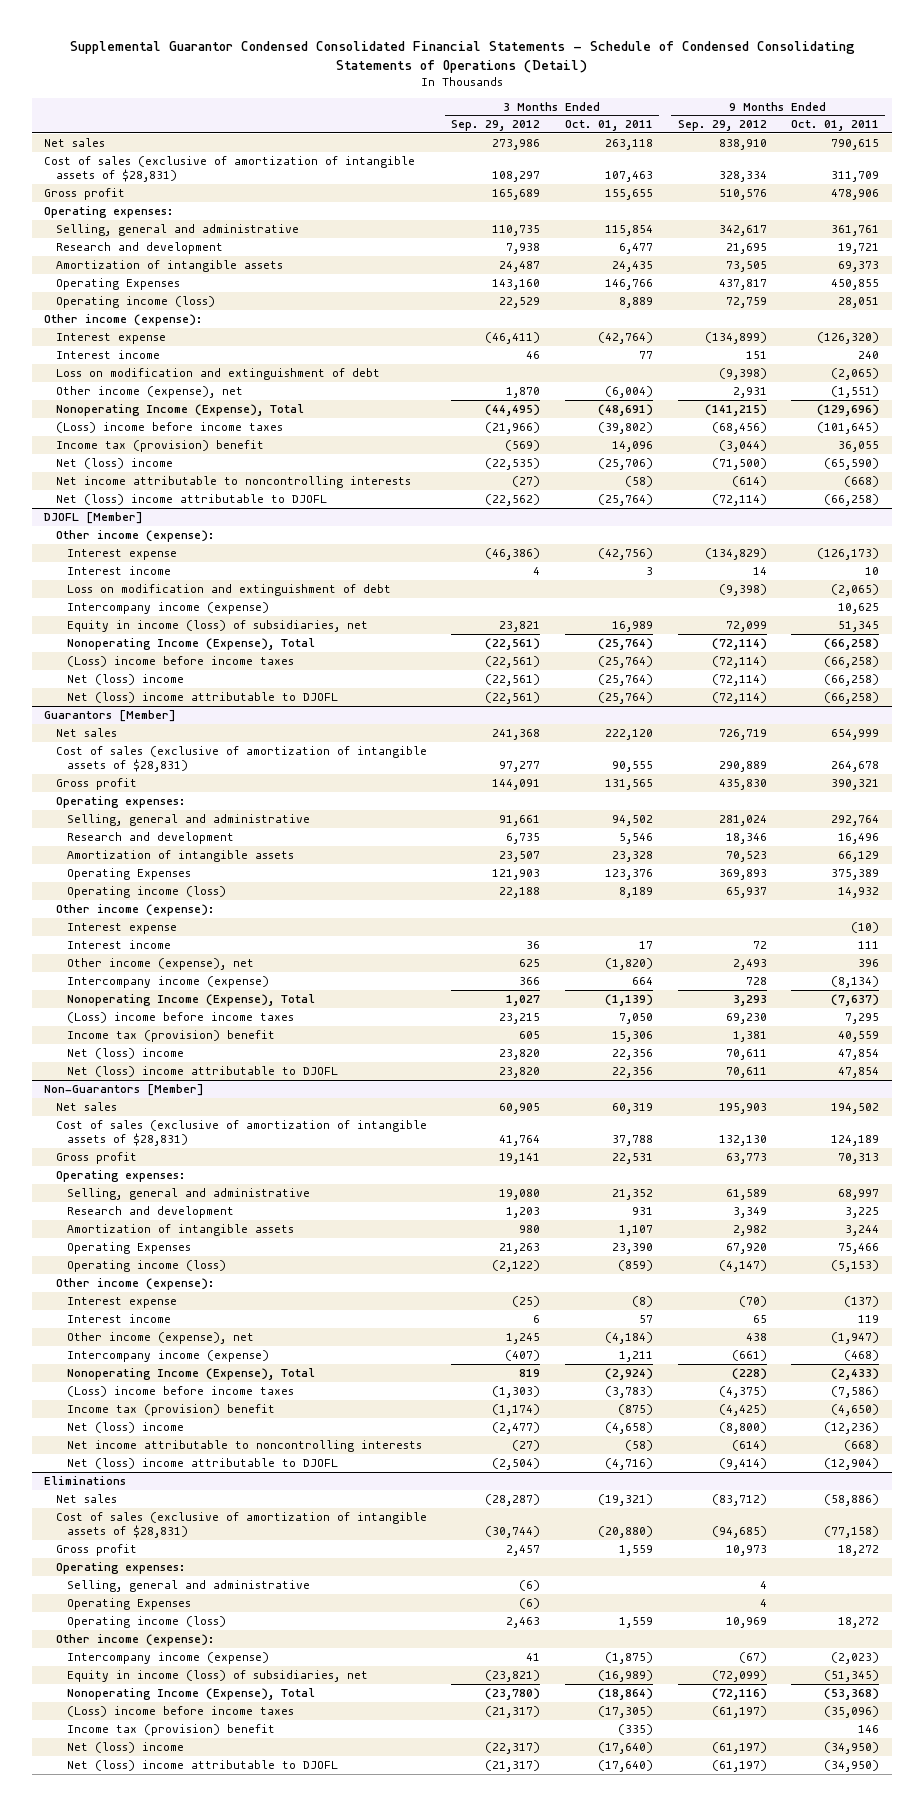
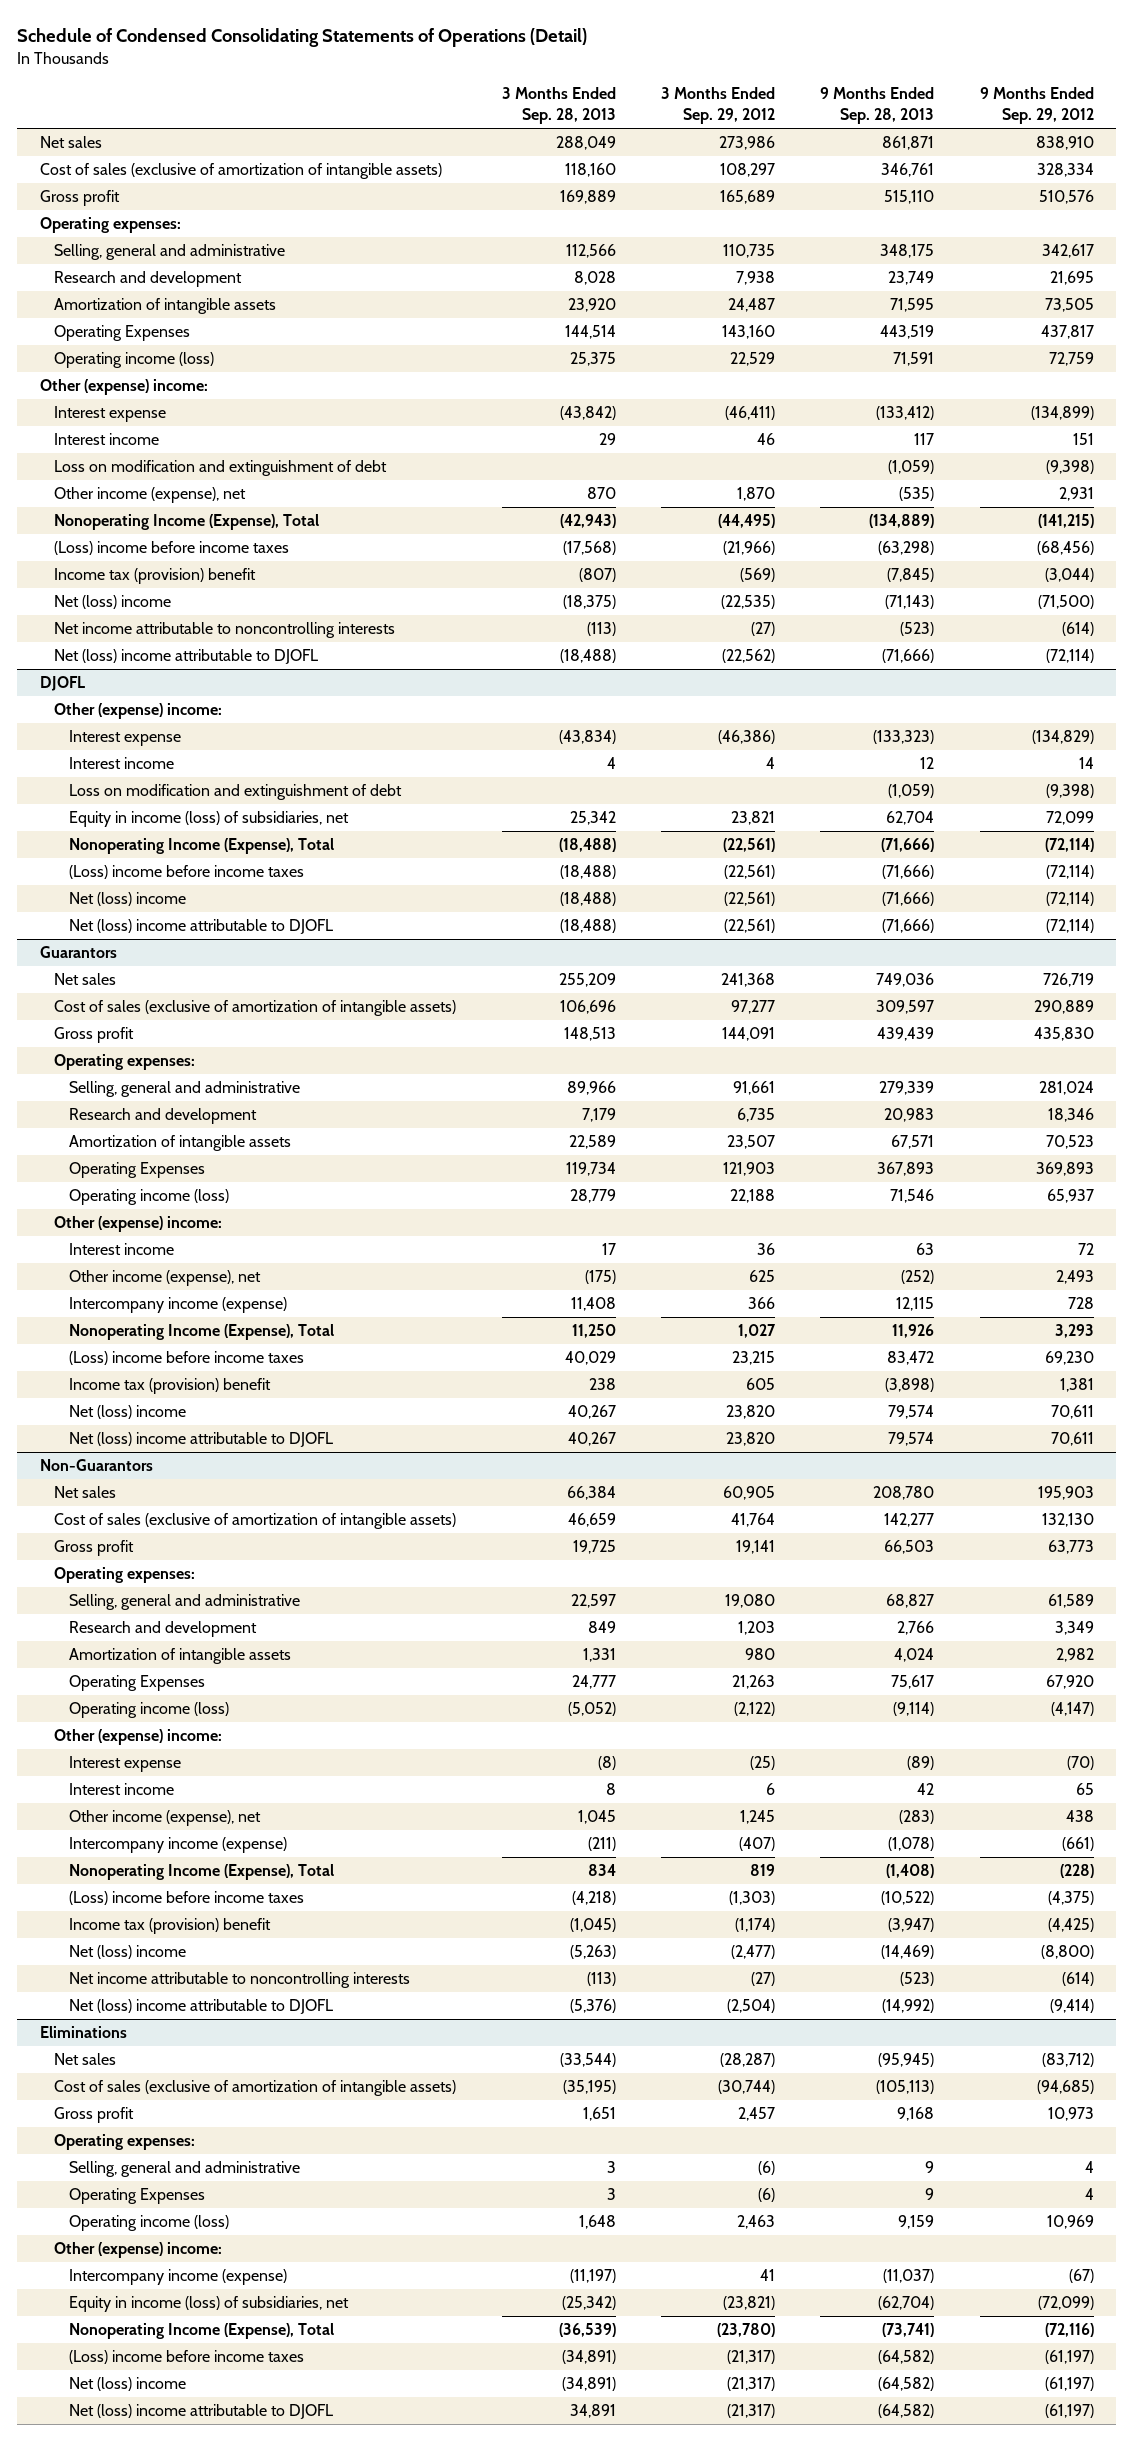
- Supplemental Guarantor Condensed Consolidated Financial Statements - Schedule of Condensed Consolidating Statements of Operations (Detail)
+ Schedule of Condensed Consolidating Statements of Operations (Detail)
- | 3 Months Ended Sep. 29, 2012 | 3 Months Ended Oct. 01, 2011 | 9 Months Ended Sep. 29, 2012 | 9 Months Ended Oct. 01, 2011
+ | 3 Months Ended Sep. 28, 2013 | 3 Months Ended Sep. 29, 2012 | 9 Months Ended Sep. 28, 2013 | 9 Months Ended Sep. 29, 2012
- Cost of sales (exclusive of amortization of intangible assets of $28,831) | 108,297 | 107,463 | 328,334 | 311,709
+ Cost of sales (exclusive of amortization of intangible assets) | 118,160 | 108,297 | 346,761 | 328,334
- Other income (expense):
+ Other (expense) income:
- DJOFL [Member]
- Other income (expense):
+ DJOFL
+ Other (expense) income:
- Intercompany income (expense) | | | | 10,625
- Guarantors [Member]
+ Guarantors
- Cost of sales (exclusive of amortization of intangible assets of $28,831) | 97,277 | 90,555 | 290,889 | 264,678
+ Cost of sales (exclusive of amortization of intangible assets) | 106,696 | 97,277 | 309,597 | 290,889
- Other income (expense):
- Interest expense | | | | (10)
+ Other (expense) income:
- Non-Guarantors [Member]
+ Non-Guarantors
- Cost of sales (exclusive of amortization of intangible assets of $28,831) | 41,764 | 37,788 | 132,130 | 124,189
+ Cost of sales (exclusive of amortization of intangible assets) | 46,659 | 41,764 | 142,277 | 132,130
- Other income (expense):
+ Other (expense) income:
@ Eliminations
- Cost of sales (exclusive of amortization of intangible assets of $28,831) | (30,744) | (20,880) | (94,685) | (77,158)
+ Cost of sales (exclusive of amortization of intangible assets) | (35,195) | (30,744) | (105,113) | (94,685)
- Other income (expense):
+ Other (expense) income:
- Income tax (provision) benefit | | (335) | | 146
- Net (loss) income | (22,317) | (17,640) | (61,197) | (34,950)
+ Net (loss) income | (34,891) | (21,317) | (64,582) | (61,197)

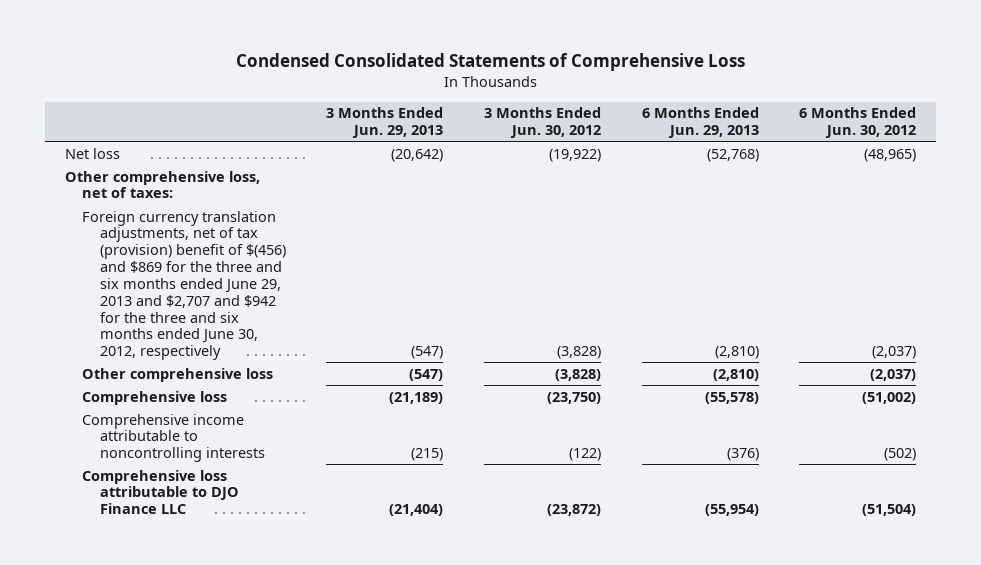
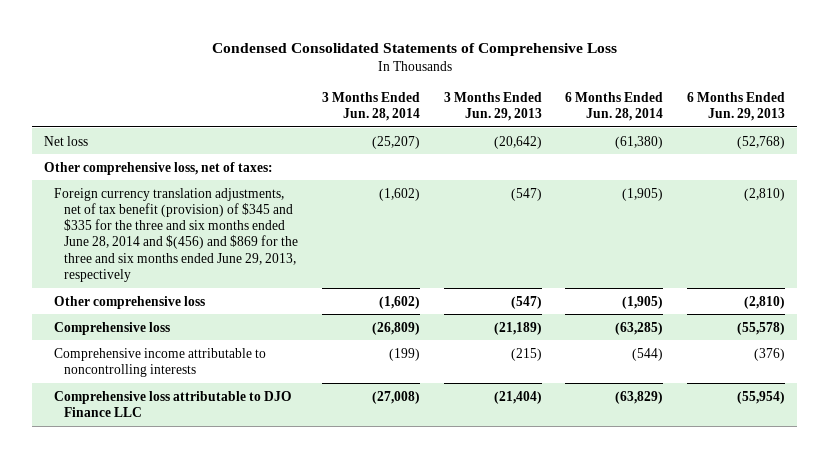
- | 3 Months Ended Jun. 29, 2013 | 3 Months Ended Jun. 30, 2012 | 6 Months Ended Jun. 29, 2013 | 6 Months Ended Jun. 30, 2012
+ | 3 Months Ended Jun. 28, 2014 | 3 Months Ended Jun. 29, 2013 | 6 Months Ended Jun. 28, 2014 | 6 Months Ended Jun. 29, 2013
- Foreign currency translation adjustments, net of tax (provision) benefit of $(456) and $869 for the three and six months ended June 29, 2013 and $2,707 and $942 for the three and six months ended June 30, 2012, respectively | (547) | (3,828) | (2,810) | (2,037)
+ Foreign currency translation adjustments, net of tax benefit (provision) of $345 and $335 for the three and six months ended June 28, 2014 and $(456) and $869 for the three and six months ended June 29, 2013, respectively | (1,602) | (547) | (1,905) | (2,810)

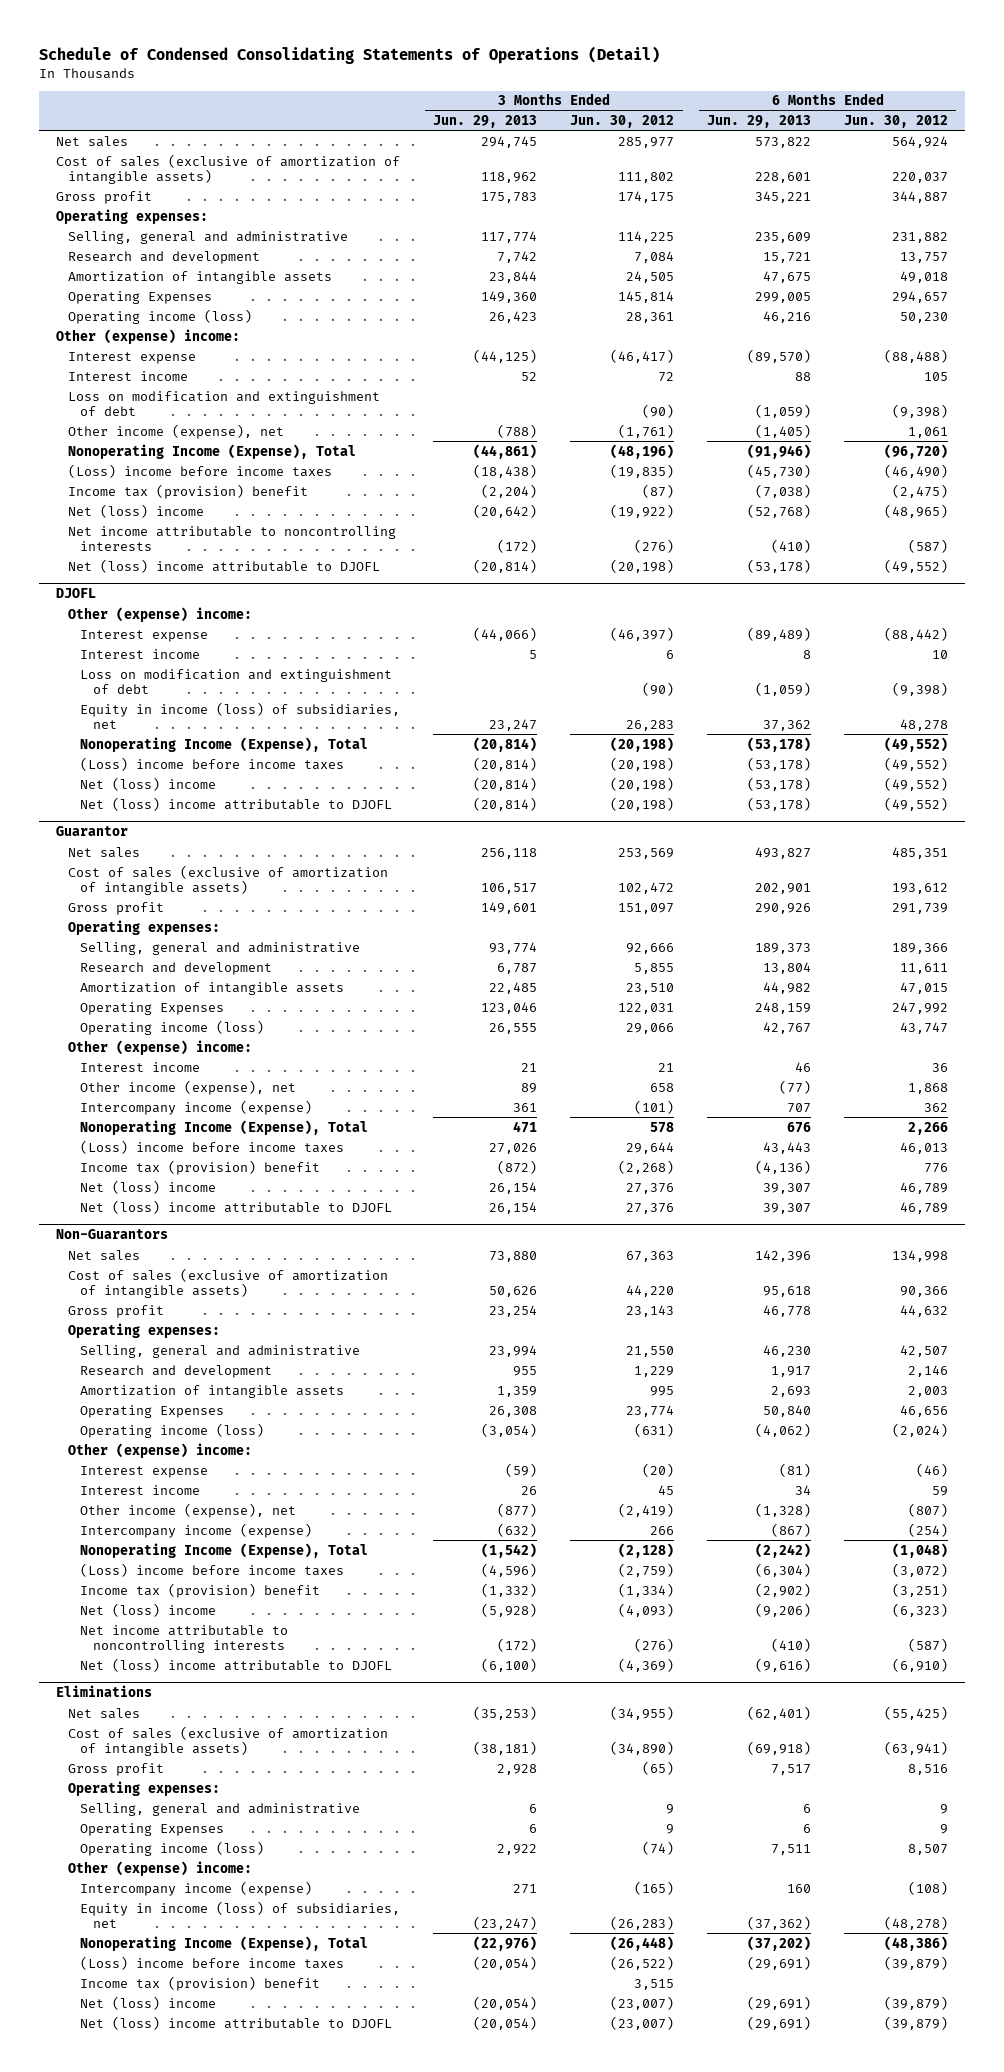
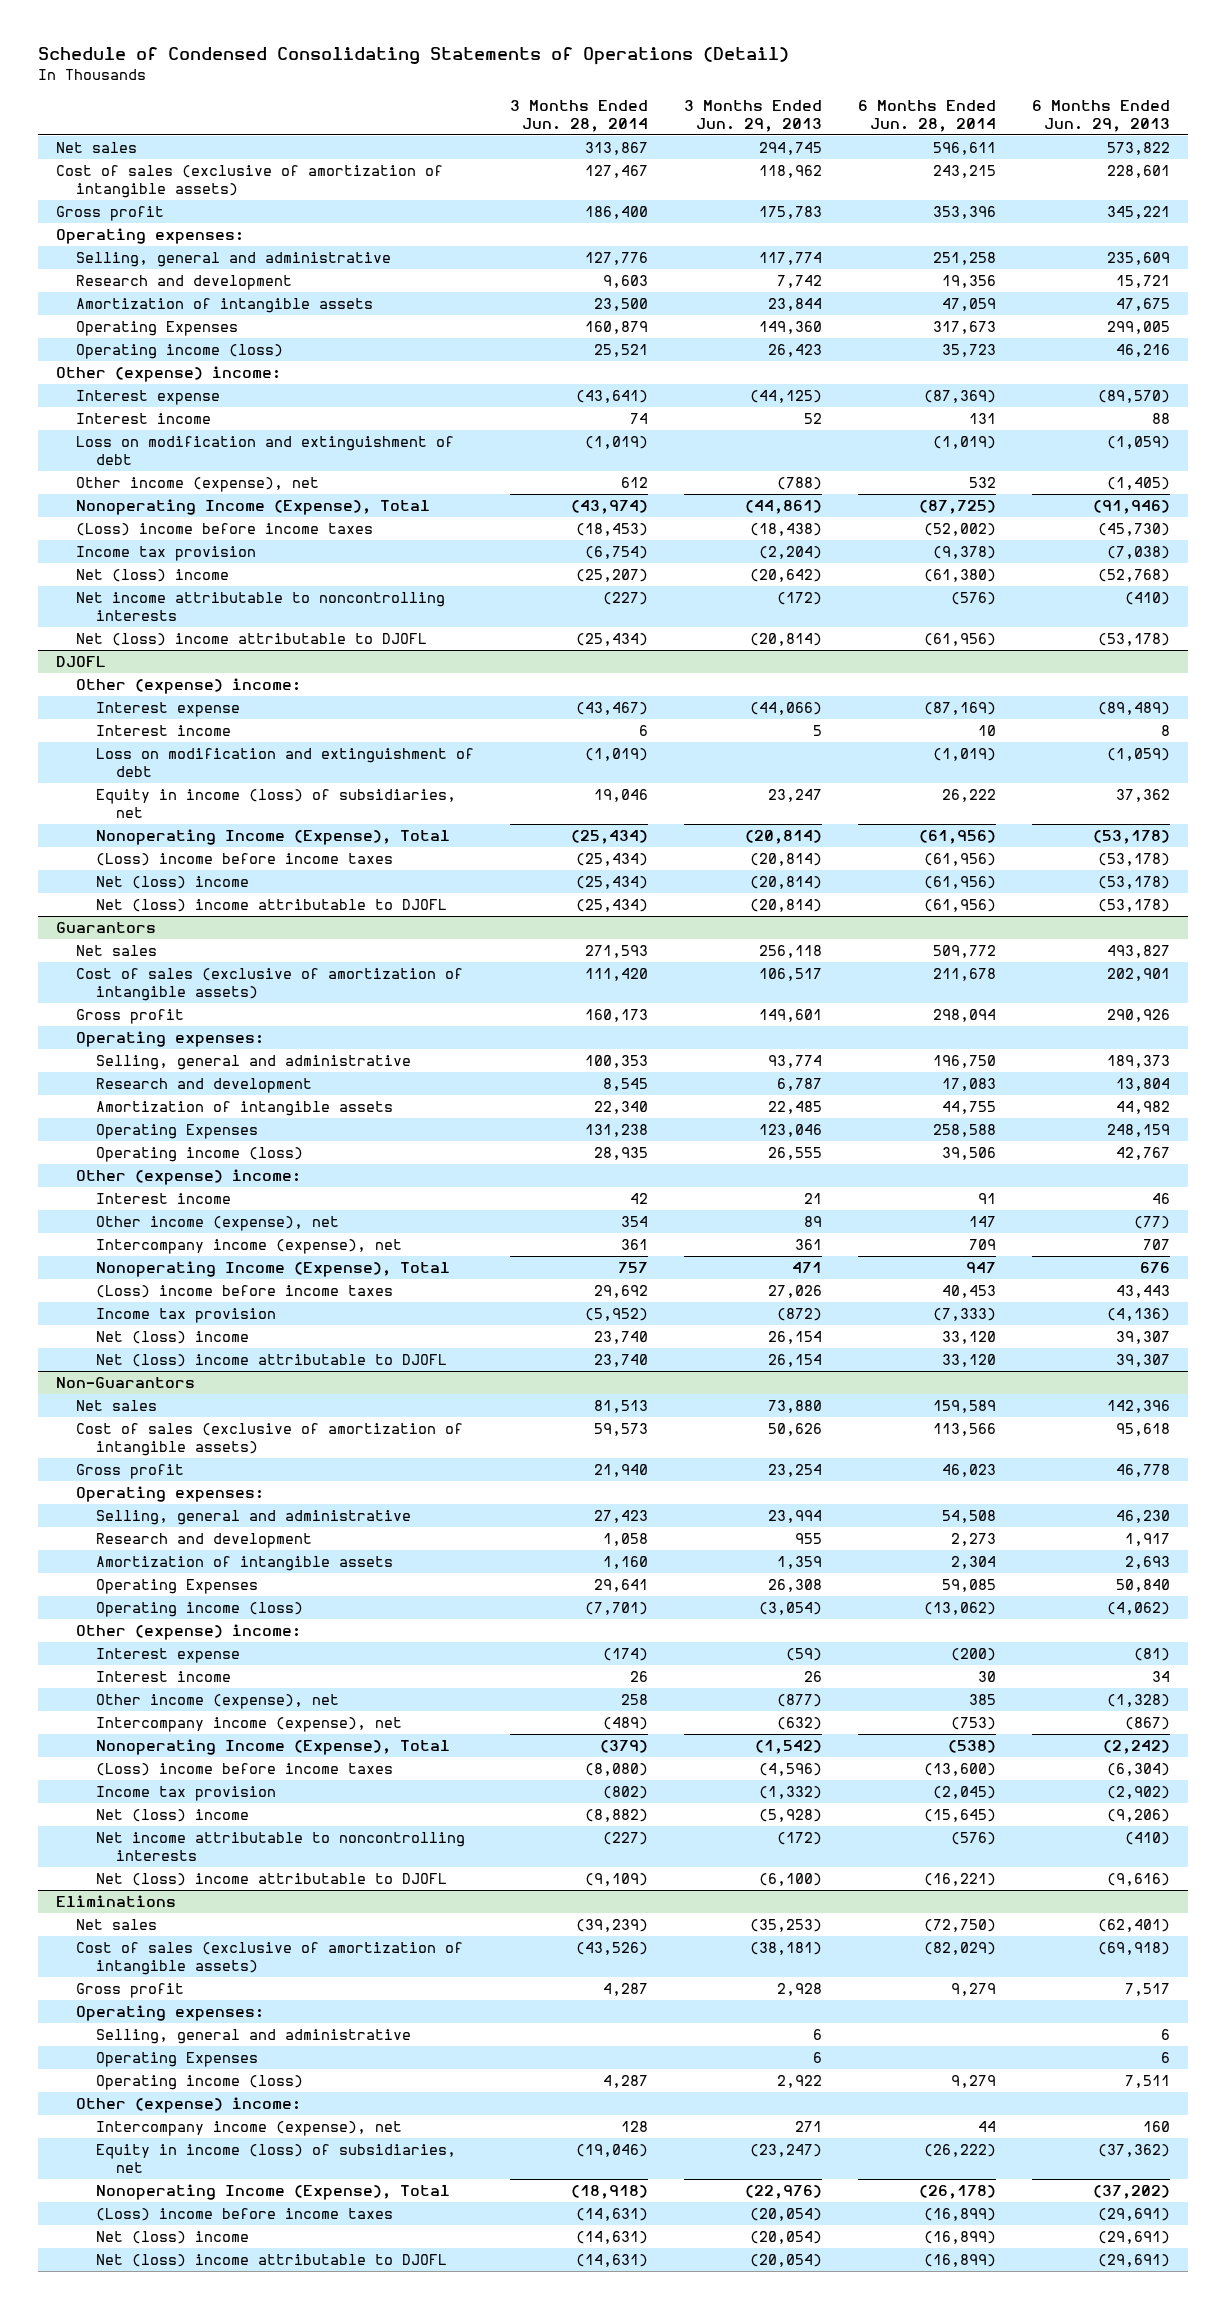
- | 3 Months Ended Jun. 29, 2013 | 3 Months Ended Jun. 30, 2012 | 6 Months Ended Jun. 29, 2013 | 6 Months Ended Jun. 30, 2012
+ | 3 Months Ended Jun. 28, 2014 | 3 Months Ended Jun. 29, 2013 | 6 Months Ended Jun. 28, 2014 | 6 Months Ended Jun. 29, 2013
- Income tax (provision) benefit | (2,204) | (87) | (7,038) | (2,475)
+ Income tax provision | (6,754) | (2,204) | (9,378) | (7,038)
- Guarantor
+ Guarantors
- Intercompany income (expense) | 361 | (101) | 707 | 362
+ Intercompany income (expense), net | 361 | 361 | 709 | 707
- Income tax (provision) benefit | (872) | (2,268) | (4,136) | 776
+ Income tax provision | (5,952) | (872) | (7,333) | (4,136)
@ Non-Guarantors
- Intercompany income (expense) | (632) | 266 | (867) | (254)
+ Intercompany income (expense), net | (489) | (632) | (753) | (867)
- Income tax (provision) benefit | (1,332) | (1,334) | (2,902) | (3,251)
+ Income tax provision | (802) | (1,332) | (2,045) | (2,902)
@ Eliminations
- Intercompany income (expense) | 271 | (165) | 160 | (108)
+ Intercompany income (expense), net | 128 | 271 | 44 | 160
- Income tax (provision) benefit | | 3,515 | |

